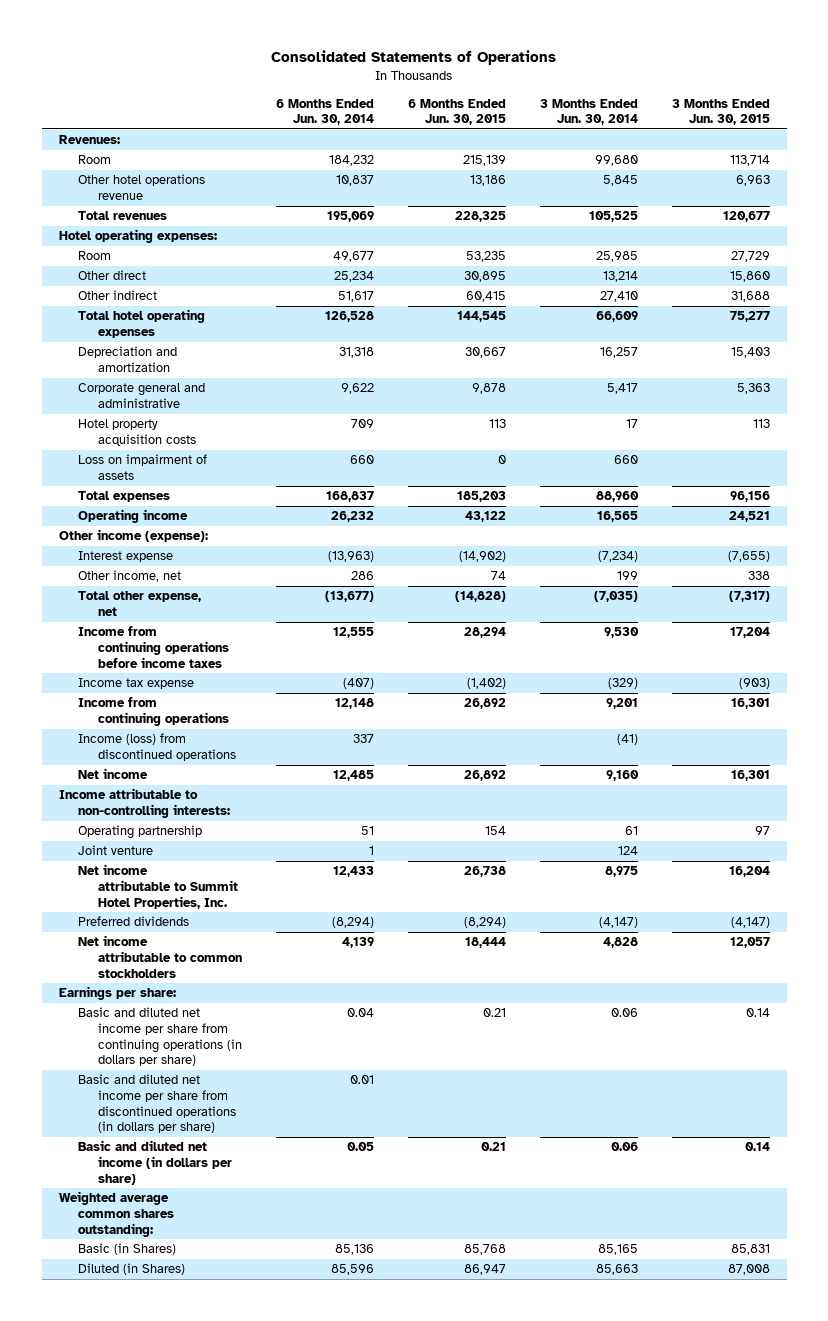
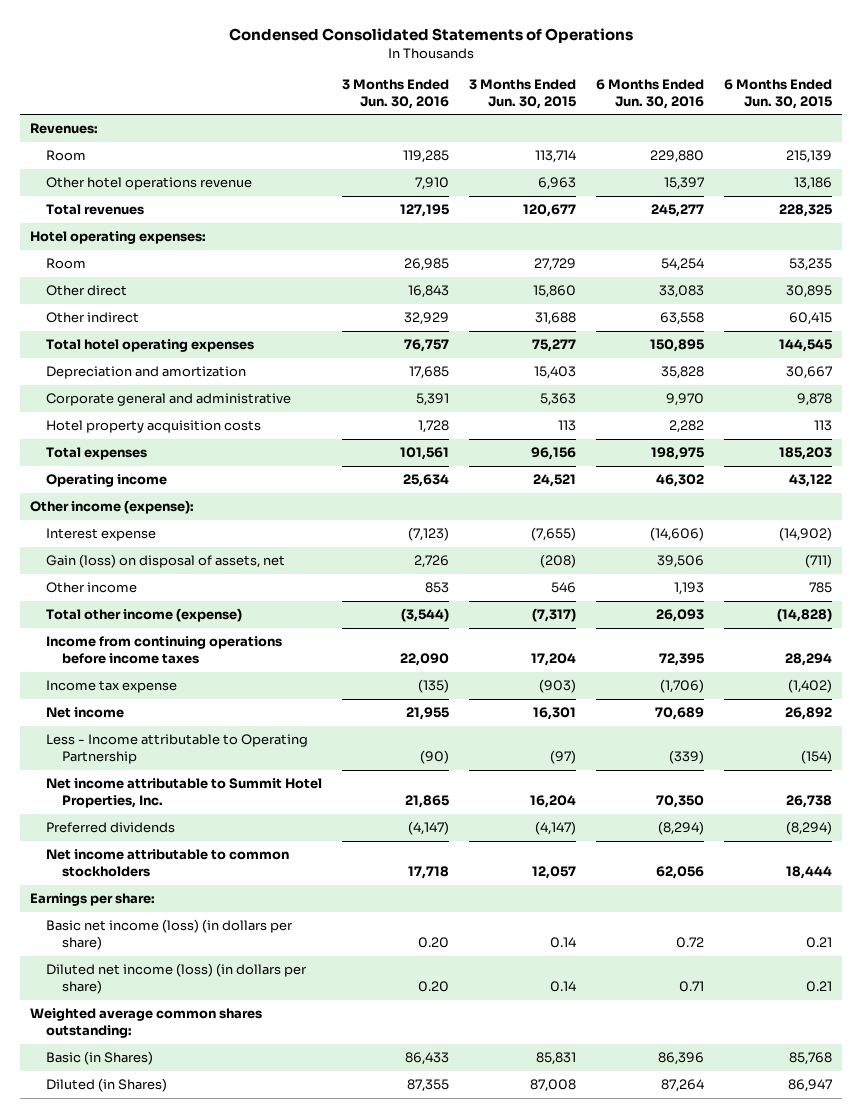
- Consolidated Statements of Operations
+ Condensed Consolidated Statements of Operations
- | 6 Months Ended Jun. 30, 2014 | 6 Months Ended Jun. 30, 2015 | 3 Months Ended Jun. 30, 2014 | 3 Months Ended Jun. 30, 2015
+ | 3 Months Ended Jun. 30, 2016 | 3 Months Ended Jun. 30, 2015 | 6 Months Ended Jun. 30, 2016 | 6 Months Ended Jun. 30, 2015
- Loss on impairment of assets | 660 | 0 | 660 |
- Other income, net | 286 | 74 | 199 | 338
- Total other expense, net | (13,677) | (14,828) | (7,035) | (7,317)
+ Gain (loss) on disposal of assets, net | 2,726 | (208) | 39,506 | (711)
+ Other income | 853 | 546 | 1,193 | 785
+ Total other income (expense) | (3,544) | (7,317) | 26,093 | (14,828)
- Income from continuing operations | 12,148 | 26,892 | 9,201 | 16,301
- Income (loss) from discontinued operations | 337 | | (41) |
- Income attributable to non-controlling interests:
- Operating partnership | 51 | 154 | 61 | 97
- Joint venture | 1 | | 124 |
+ Less - Income attributable to Operating Partnership | (90) | (97) | (339) | (154)
- Basic and diluted net income per share from continuing operations (in dollars per share) | 0.04 | 0.21 | 0.06 | 0.14
- Basic and diluted net income per share from discontinued operations (in dollars per share) | 0.01 | | |
- Basic and diluted net income (in dollars per share) | 0.05 | 0.21 | 0.06 | 0.14
+ Basic net income (loss) (in dollars per share) | 0.20 | 0.14 | 0.72 | 0.21
+ Diluted net income (loss) (in dollars per share) | 0.20 | 0.14 | 0.71 | 0.21

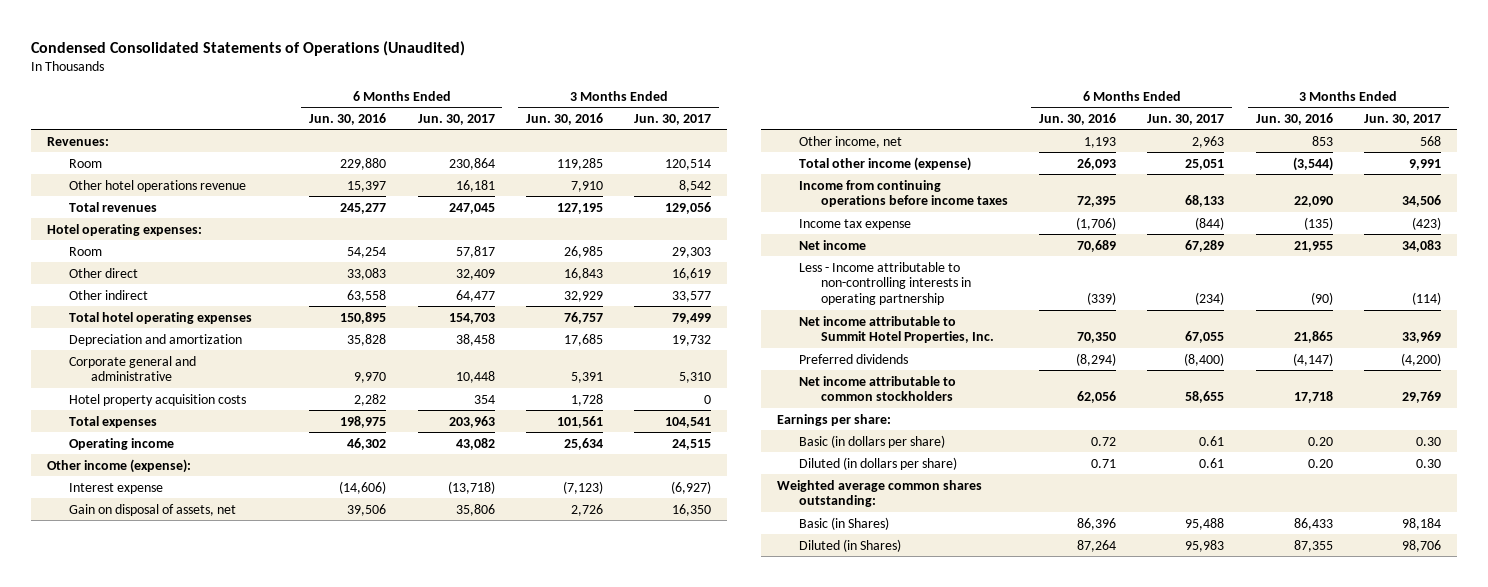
- Condensed Consolidated Statements of Operations
+ Condensed Consolidated Statements of Operations (Unaudited)
- | 3 Months Ended Jun. 30, 2016 | 3 Months Ended Jun. 30, 2015 | 6 Months Ended Jun. 30, 2016 | 6 Months Ended Jun. 30, 2015
+ | 6 Months Ended Jun. 30, 2016 | 6 Months Ended Jun. 30, 2017 | 3 Months Ended Jun. 30, 2016 | 3 Months Ended Jun. 30, 2017
- Gain (loss) on disposal of assets, net | 2,726 | (208) | 39,506 | (711)
- Other income | 853 | 546 | 1,193 | 785
+ Gain on disposal of assets, net | 39,506 | 35,806 | 2,726 | 16,350
+ Other income, net | 1,193 | 2,963 | 853 | 568
- Less - Income attributable to Operating Partnership | (90) | (97) | (339) | (154)
+ Less - Income attributable to non-controlling interests in operating partnership | (339) | (234) | (90) | (114)
- Basic net income (loss) (in dollars per share) | 0.20 | 0.14 | 0.72 | 0.21
- Diluted net income (loss) (in dollars per share) | 0.20 | 0.14 | 0.71 | 0.21
+ Basic (in dollars per share) | 0.72 | 0.61 | 0.20 | 0.30
+ Diluted (in dollars per share) | 0.71 | 0.61 | 0.20 | 0.30

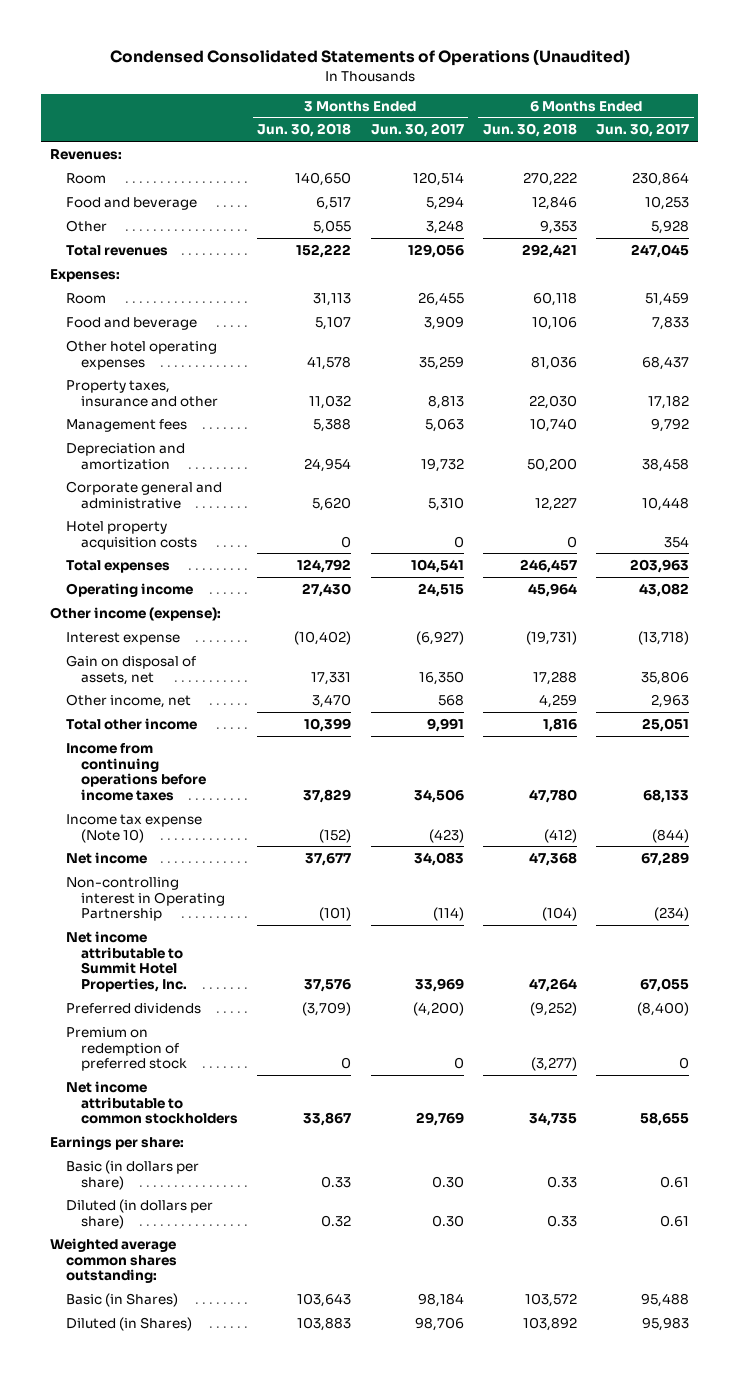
- | 6 Months Ended Jun. 30, 2016 | 6 Months Ended Jun. 30, 2017 | 3 Months Ended Jun. 30, 2016 | 3 Months Ended Jun. 30, 2017
+ | 3 Months Ended Jun. 30, 2018 | 3 Months Ended Jun. 30, 2017 | 6 Months Ended Jun. 30, 2018 | 6 Months Ended Jun. 30, 2017
- Other hotel operations revenue | 15,397 | 16,181 | 7,910 | 8,542
+ Food and beverage | 6,517 | 5,294 | 12,846 | 10,253
+ Other | 5,055 | 3,248 | 9,353 | 5,928
- Hotel operating expenses:
- Room | 54,254 | 57,817 | 26,985 | 29,303
- Other direct | 33,083 | 32,409 | 16,843 | 16,619
- Other indirect | 63,558 | 64,477 | 32,929 | 33,577
- Total hotel operating expenses | 150,895 | 154,703 | 76,757 | 79,499
+ Expenses:
+ Room | 31,113 | 26,455 | 60,118 | 51,459
+ Food and beverage | 5,107 | 3,909 | 10,106 | 7,833
+ Other hotel operating expenses | 41,578 | 35,259 | 81,036 | 68,437
+ Property taxes, insurance and other | 11,032 | 8,813 | 22,030 | 17,182
+ Management fees | 5,388 | 5,063 | 10,740 | 9,792
- Total other income (expense) | 26,093 | 25,051 | (3,544) | 9,991
+ Total other income | 10,399 | 9,991 | 1,816 | 25,051
- Income tax expense | (1,706) | (844) | (135) | (423)
+ Income tax expense (Note 10) | (152) | (423) | (412) | (844)
- Less - Income attributable to non-controlling interests in operating partnership | (339) | (234) | (90) | (114)
+ Non-controlling interest in Operating Partnership | (101) | (114) | (104) | (234)
+ Premium on redemption of preferred stock | 0 | 0 | (3,277) | 0

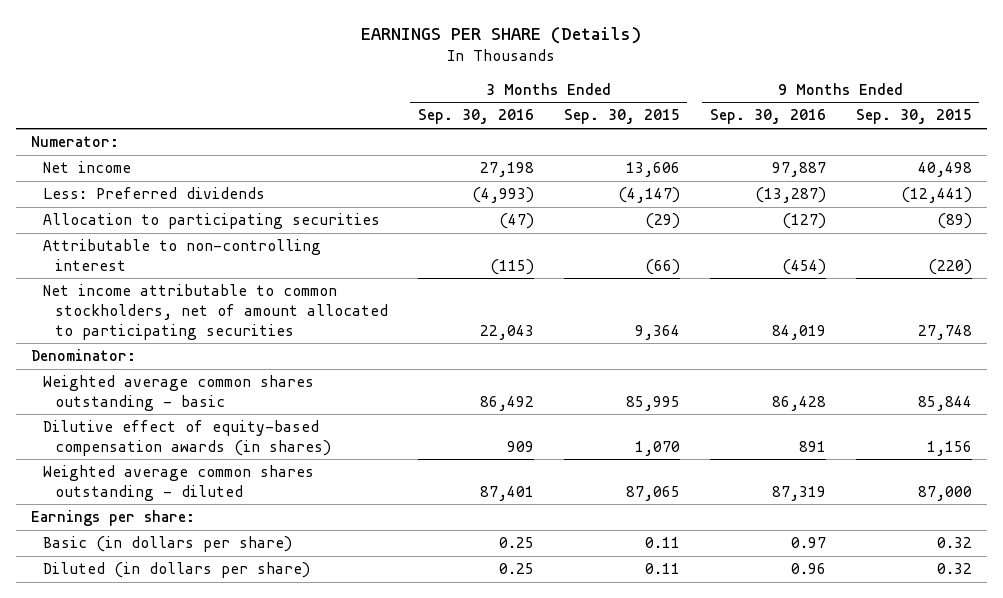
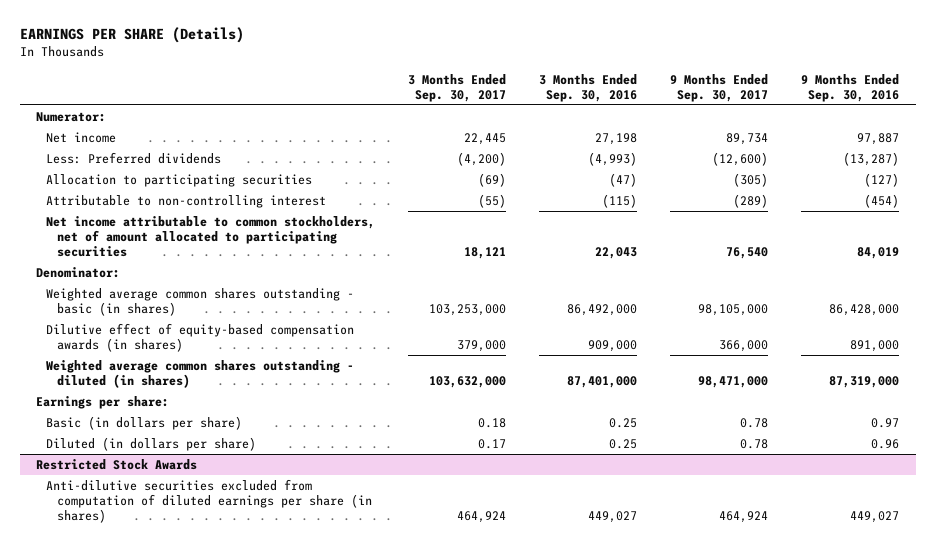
- | 3 Months Ended Sep. 30, 2016 | 3 Months Ended Sep. 30, 2015 | 9 Months Ended Sep. 30, 2016 | 9 Months Ended Sep. 30, 2015
+ | 3 Months Ended Sep. 30, 2017 | 3 Months Ended Sep. 30, 2016 | 9 Months Ended Sep. 30, 2017 | 9 Months Ended Sep. 30, 2016
- Weighted average common shares outstanding - basic | 86,492 | 85,995 | 86,428 | 85,844
- Dilutive effect of equity-based compensation awards (in shares) | 909 | 1,070 | 891 | 1,156
- Weighted average common shares outstanding - diluted | 87,401 | 87,065 | 87,319 | 87,000
+ Weighted average common shares outstanding - basic (in shares) | 103,253,000 | 86,492,000 | 98,105,000 | 86,428,000
+ Dilutive effect of equity-based compensation awards (in shares) | 379,000 | 909,000 | 366,000 | 891,000
+ Weighted average common shares outstanding - diluted (in shares) | 103,632,000 | 87,401,000 | 98,471,000 | 87,319,000
+ Restricted Stock Awards
+ Anti-dilutive securities excluded from computation of diluted earnings per share (in shares) | 464,924 | 449,027 | 464,924 | 449,027

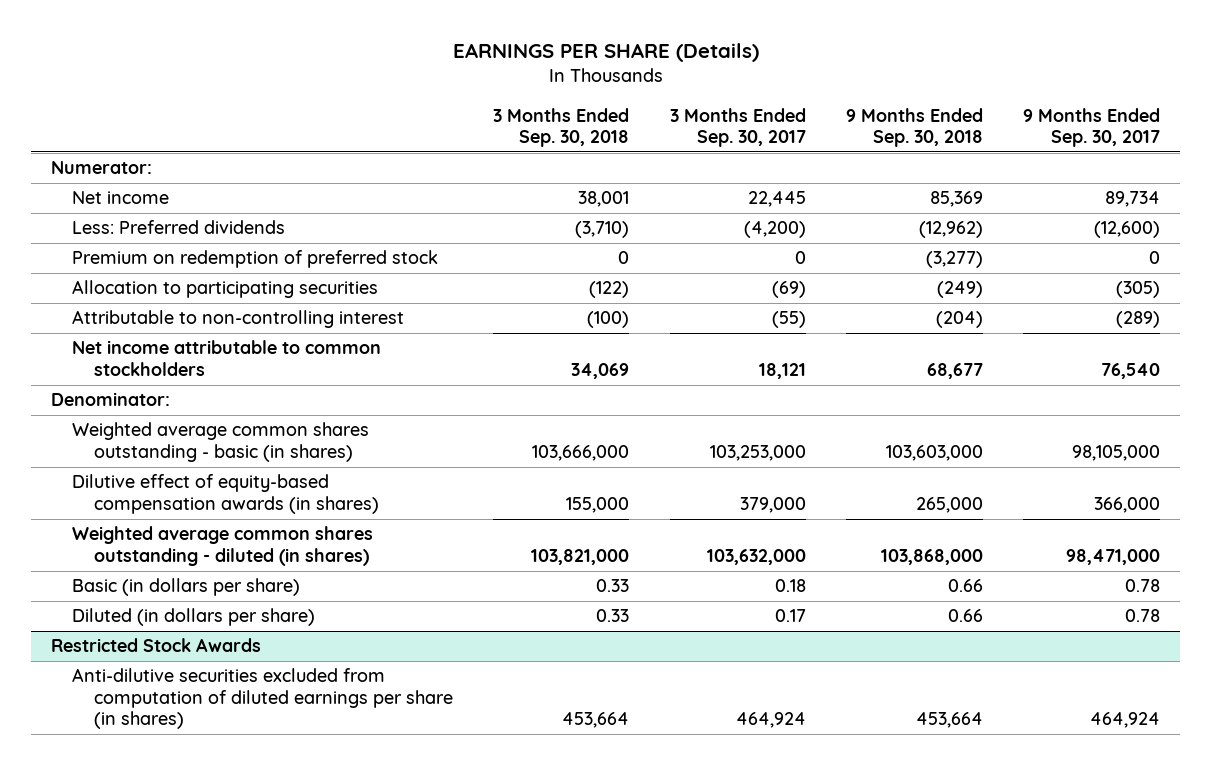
- | 3 Months Ended Sep. 30, 2017 | 3 Months Ended Sep. 30, 2016 | 9 Months Ended Sep. 30, 2017 | 9 Months Ended Sep. 30, 2016
+ | 3 Months Ended Sep. 30, 2018 | 3 Months Ended Sep. 30, 2017 | 9 Months Ended Sep. 30, 2018 | 9 Months Ended Sep. 30, 2017
+ Premium on redemption of preferred stock | 0 | 0 | (3,277) | 0
- Net income attributable to common stockholders, net of amount allocated to participating securities | 18,121 | 22,043 | 76,540 | 84,019
+ Net income attributable to common stockholders | 34,069 | 18,121 | 68,677 | 76,540
- Earnings per share:

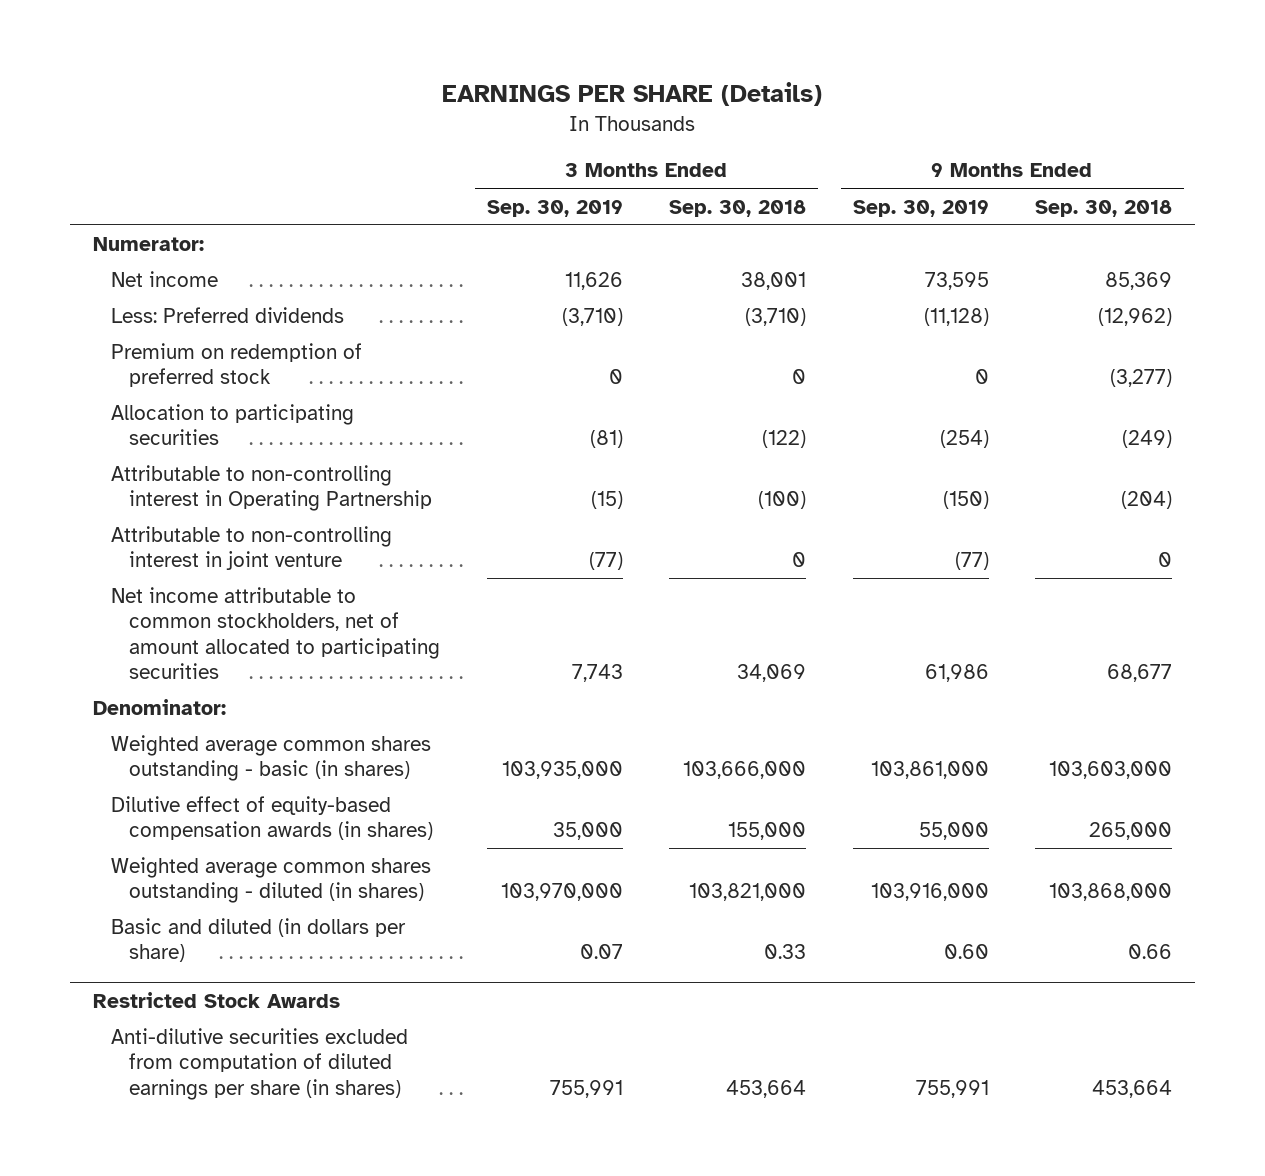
- | 3 Months Ended Sep. 30, 2018 | 3 Months Ended Sep. 30, 2017 | 9 Months Ended Sep. 30, 2018 | 9 Months Ended Sep. 30, 2017
+ | 3 Months Ended Sep. 30, 2019 | 3 Months Ended Sep. 30, 2018 | 9 Months Ended Sep. 30, 2019 | 9 Months Ended Sep. 30, 2018
- Attributable to non-controlling interest | (100) | (55) | (204) | (289)
- Net income attributable to common stockholders | 34,069 | 18,121 | 68,677 | 76,540
+ Attributable to non-controlling interest in Operating Partnership | (15) | (100) | (150) | (204)
+ Attributable to non-controlling interest in joint venture | (77) | 0 | (77) | 0
+ Net income attributable to common stockholders, net of amount allocated to participating securities | 7,743 | 34,069 | 61,986 | 68,677
- Basic (in dollars per share) | 0.33 | 0.18 | 0.66 | 0.78
- Diluted (in dollars per share) | 0.33 | 0.17 | 0.66 | 0.78
+ Basic and diluted (in dollars per share) | 0.07 | 0.33 | 0.60 | 0.66

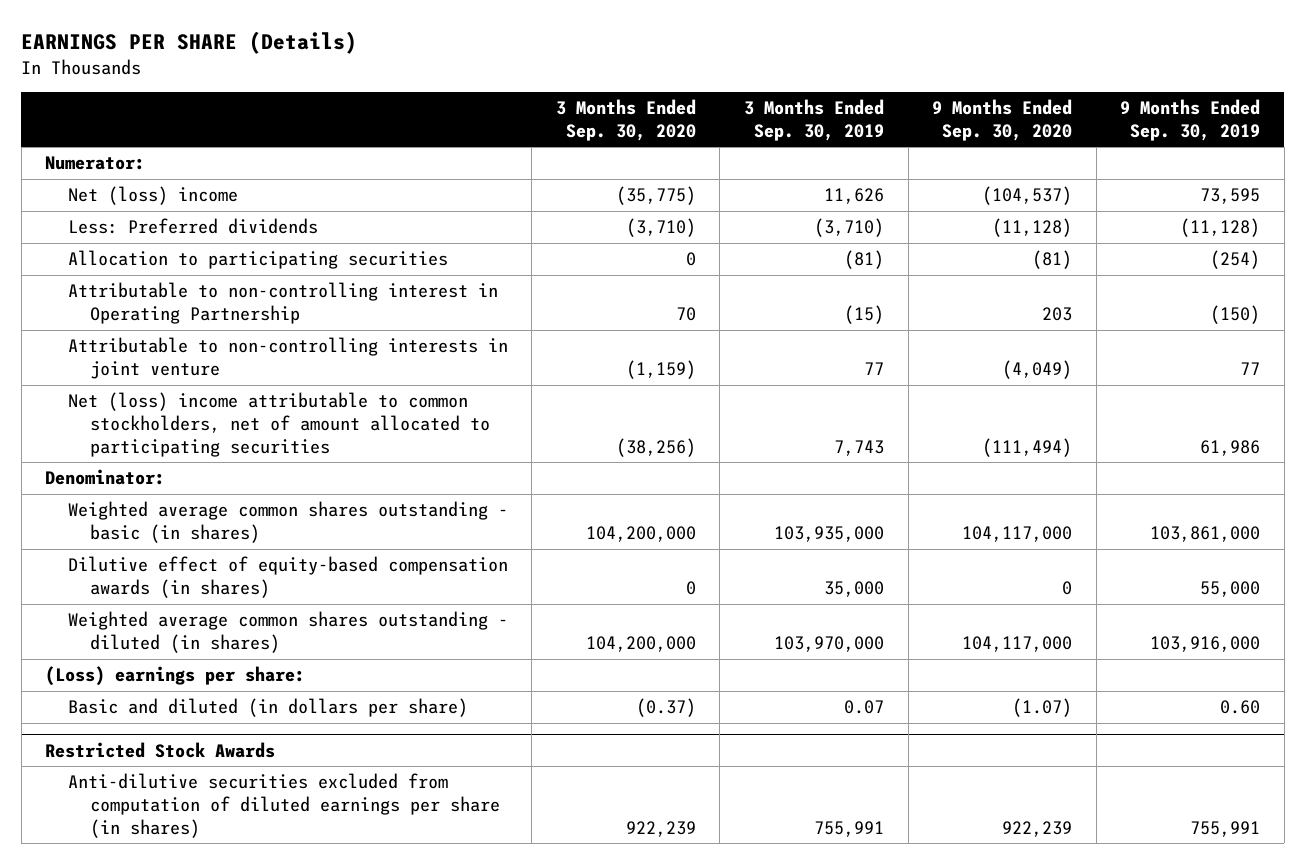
- | 3 Months Ended Sep. 30, 2019 | 3 Months Ended Sep. 30, 2018 | 9 Months Ended Sep. 30, 2019 | 9 Months Ended Sep. 30, 2018
+ | 3 Months Ended Sep. 30, 2020 | 3 Months Ended Sep. 30, 2019 | 9 Months Ended Sep. 30, 2020 | 9 Months Ended Sep. 30, 2019
- Net income | 11,626 | 38,001 | 73,595 | 85,369
+ Net (loss) income | (35,775) | 11,626 | (104,537) | 73,595
- Premium on redemption of preferred stock | 0 | 0 | 0 | (3,277)
- Attributable to non-controlling interest in joint venture | (77) | 0 | (77) | 0
- Net income attributable to common stockholders, net of amount allocated to participating securities | 7,743 | 34,069 | 61,986 | 68,677
+ Attributable to non-controlling interests in joint venture | (1,159) | 77 | (4,049) | 77
+ Net (loss) income attributable to common stockholders, net of amount allocated to participating securities | (38,256) | 7,743 | (111,494) | 61,986
+ (Loss) earnings per share:

